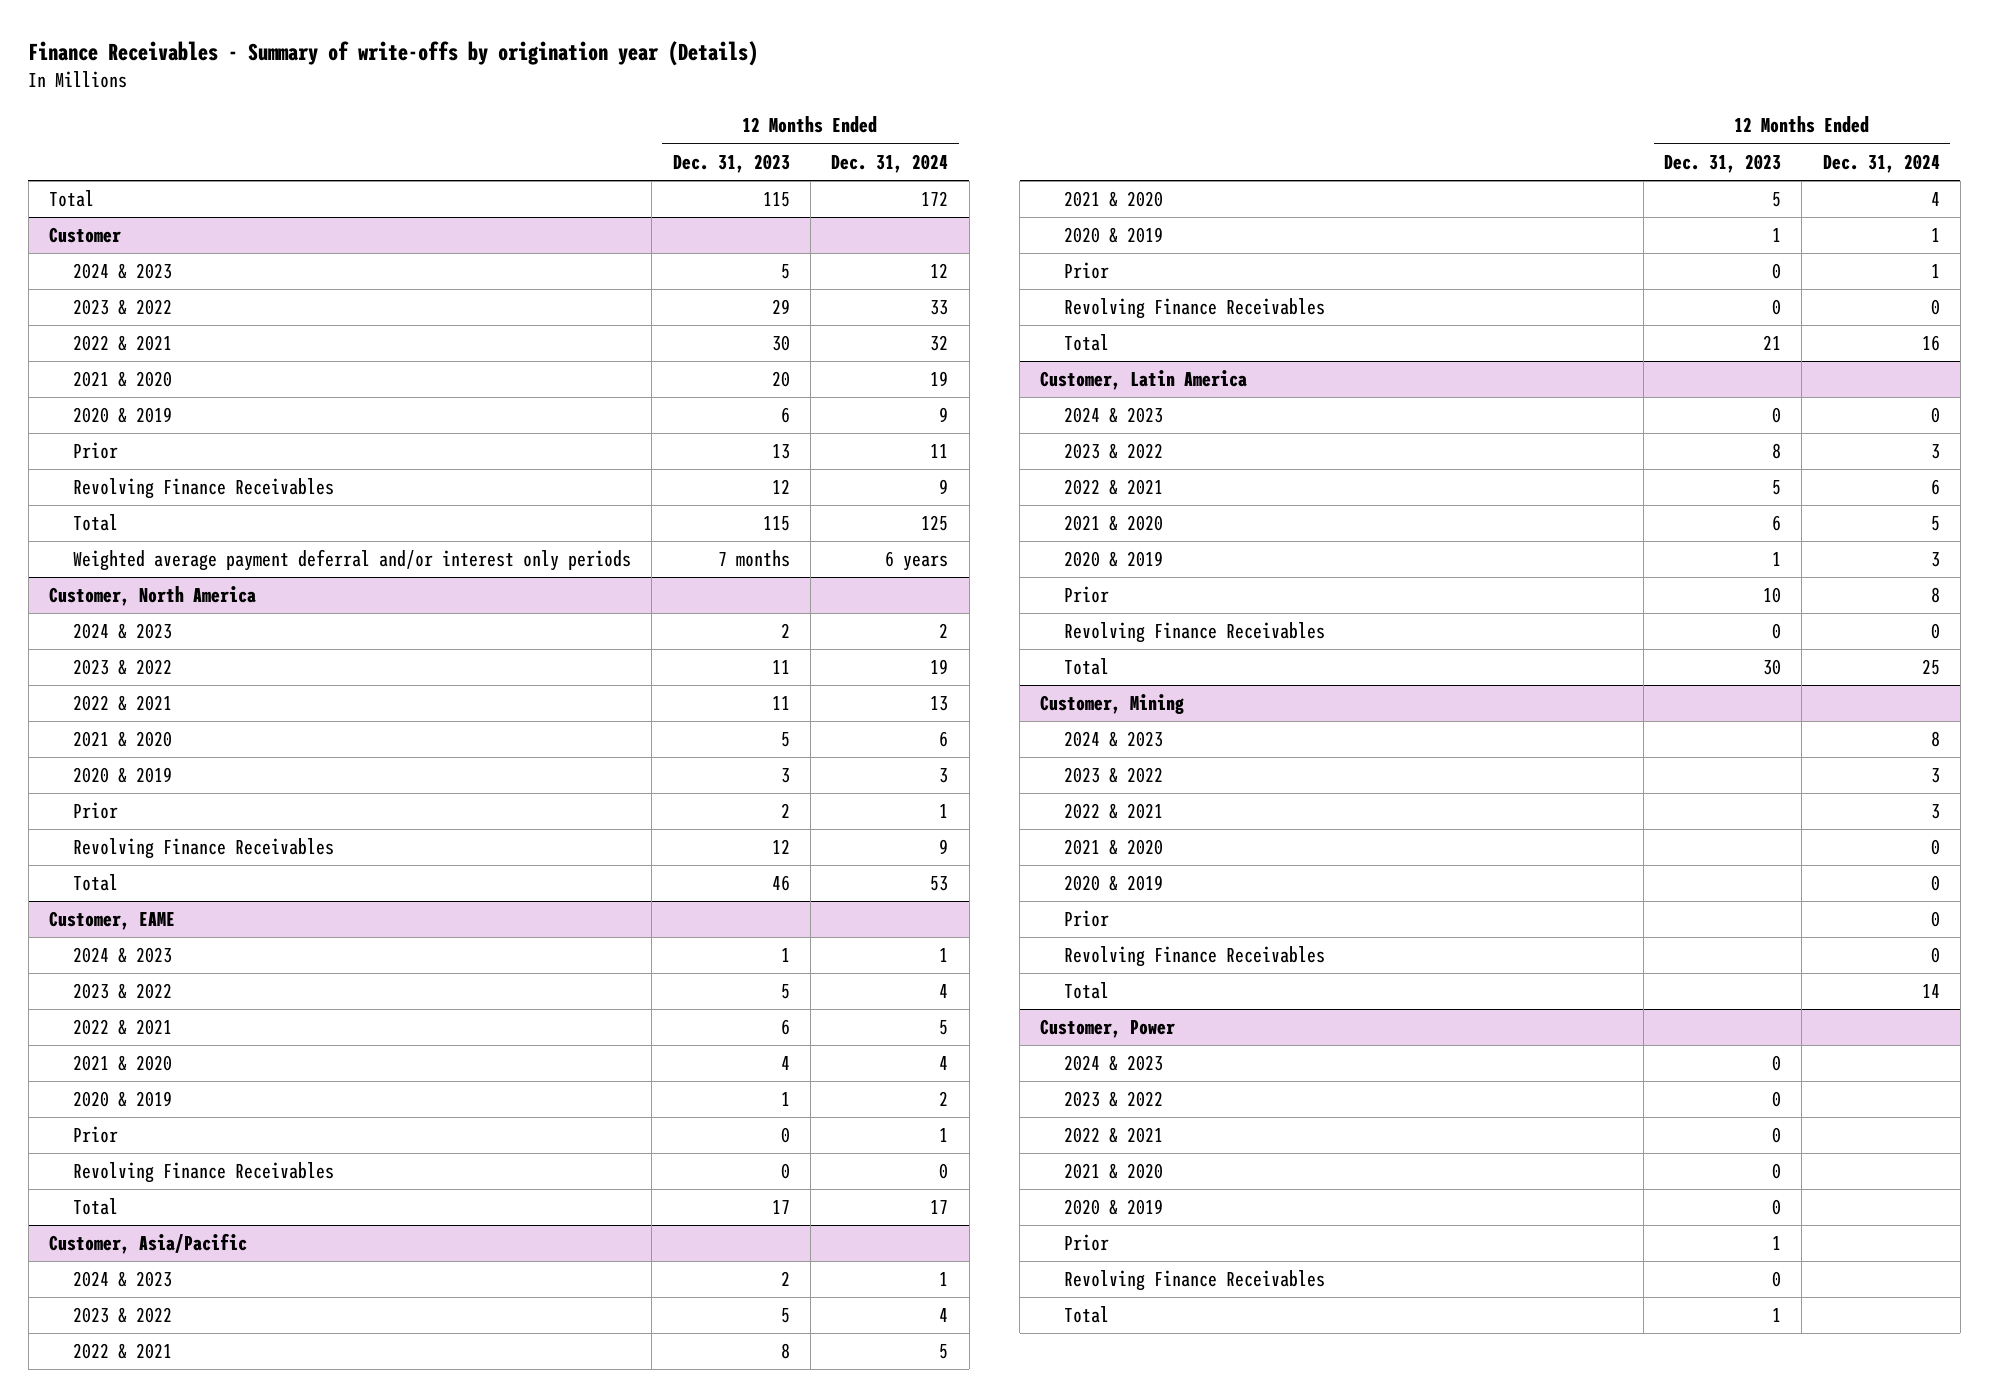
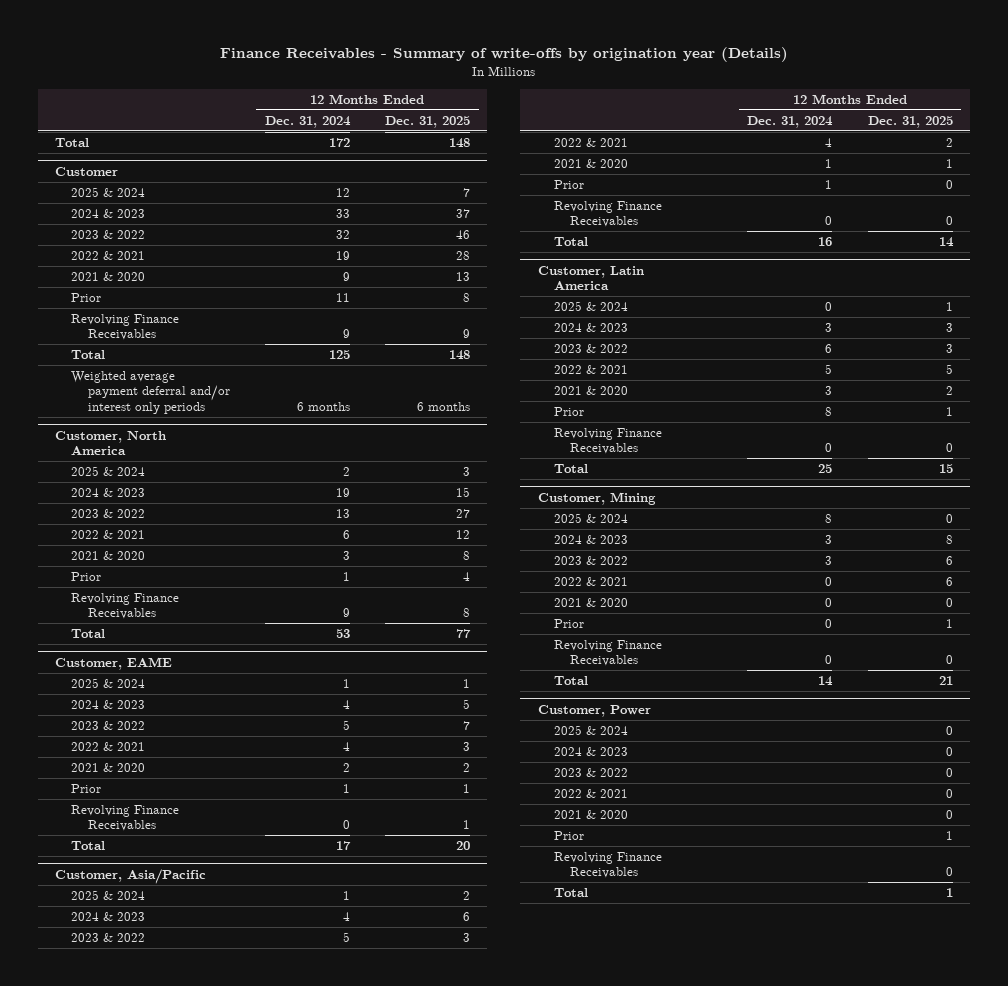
- | 12 Months Ended Dec. 31, 2023 | 12 Months Ended Dec. 31, 2024
+ | 12 Months Ended Dec. 31, 2024 | 12 Months Ended Dec. 31, 2025
@ Customer
- 2024 & 2023 | 5 | 12
- 2023 & 2022 | 29 | 33
- 2022 & 2021 | 30 | 32
- 2021 & 2020 | 20 | 19
- 2020 & 2019 | 6 | 9
+ 2025 & 2024 | 12 | 7
+ 2024 & 2023 | 33 | 37
+ 2023 & 2022 | 32 | 46
+ 2022 & 2021 | 19 | 28
+ 2021 & 2020 | 9 | 13
- Weighted average payment deferral and/or interest only periods | 7 months | 6 years
+ Weighted average payment deferral and/or interest only periods | 6 months | 6 months
@ Customer, North America
- 2024 & 2023 | 2 | 2
- 2023 & 2022 | 11 | 19
- 2022 & 2021 | 11 | 13
- 2021 & 2020 | 5 | 6
- 2020 & 2019 | 3 | 3
+ 2025 & 2024 | 2 | 3
+ 2024 & 2023 | 19 | 15
+ 2023 & 2022 | 13 | 27
+ 2022 & 2021 | 6 | 12
+ 2021 & 2020 | 3 | 8
@ Customer, EAME
- 2024 & 2023 | 1 | 1
- 2023 & 2022 | 5 | 4
- 2022 & 2021 | 6 | 5
- 2021 & 2020 | 4 | 4
- 2020 & 2019 | 1 | 2
+ 2025 & 2024 | 1 | 1
+ 2024 & 2023 | 4 | 5
+ 2023 & 2022 | 5 | 7
+ 2022 & 2021 | 4 | 3
+ 2021 & 2020 | 2 | 2
@ Customer, Asia/Pacific
- 2024 & 2023 | 2 | 1
- 2023 & 2022 | 5 | 4
- 2022 & 2021 | 8 | 5
- 2021 & 2020 | 5 | 4
- 2020 & 2019 | 1 | 1
+ 2025 & 2024 | 1 | 2
+ 2024 & 2023 | 4 | 6
+ 2023 & 2022 | 5 | 3
+ 2022 & 2021 | 4 | 2
+ 2021 & 2020 | 1 | 1
@ Customer, Latin America
- 2024 & 2023 | 0 | 0
- 2023 & 2022 | 8 | 3
- 2022 & 2021 | 5 | 6
- 2021 & 2020 | 6 | 5
- 2020 & 2019 | 1 | 3
+ 2025 & 2024 | 0 | 1
+ 2024 & 2023 | 3 | 3
+ 2023 & 2022 | 6 | 3
+ 2022 & 2021 | 5 | 5
+ 2021 & 2020 | 3 | 2
@ Customer, Mining
- 2024 & 2023 | | 8
+ 2025 & 2024 | 8 | 0
+ 2024 & 2023 | 3 | 8
- 2022 & 2021 | | 3
+ 2022 & 2021 | 0 | 6
- 2020 & 2019 | | 0
@ Customer, Power
+ 2025 & 2024 | | 0
- 2020 & 2019 | 0 |

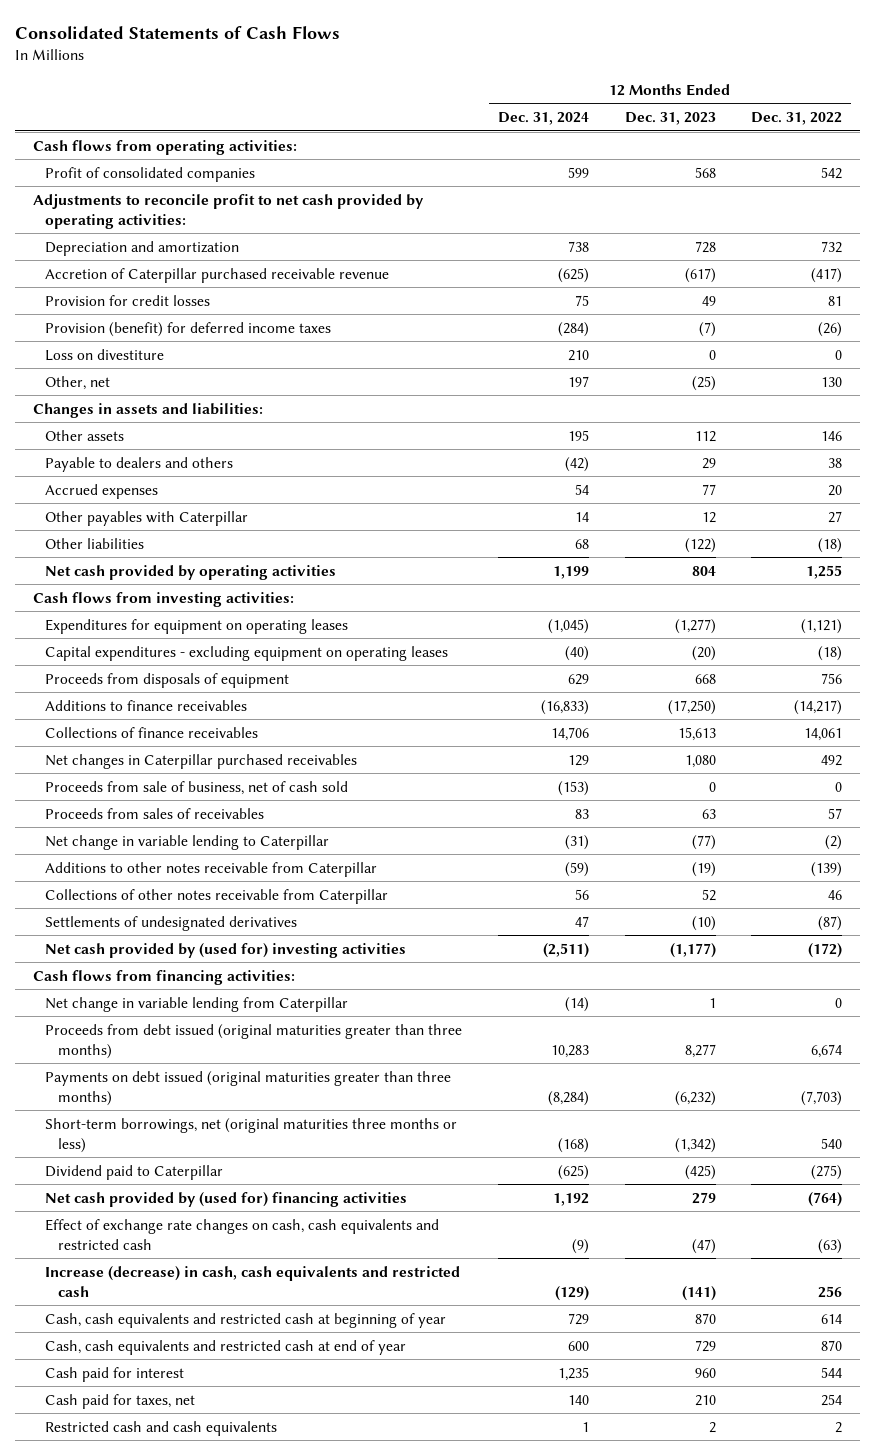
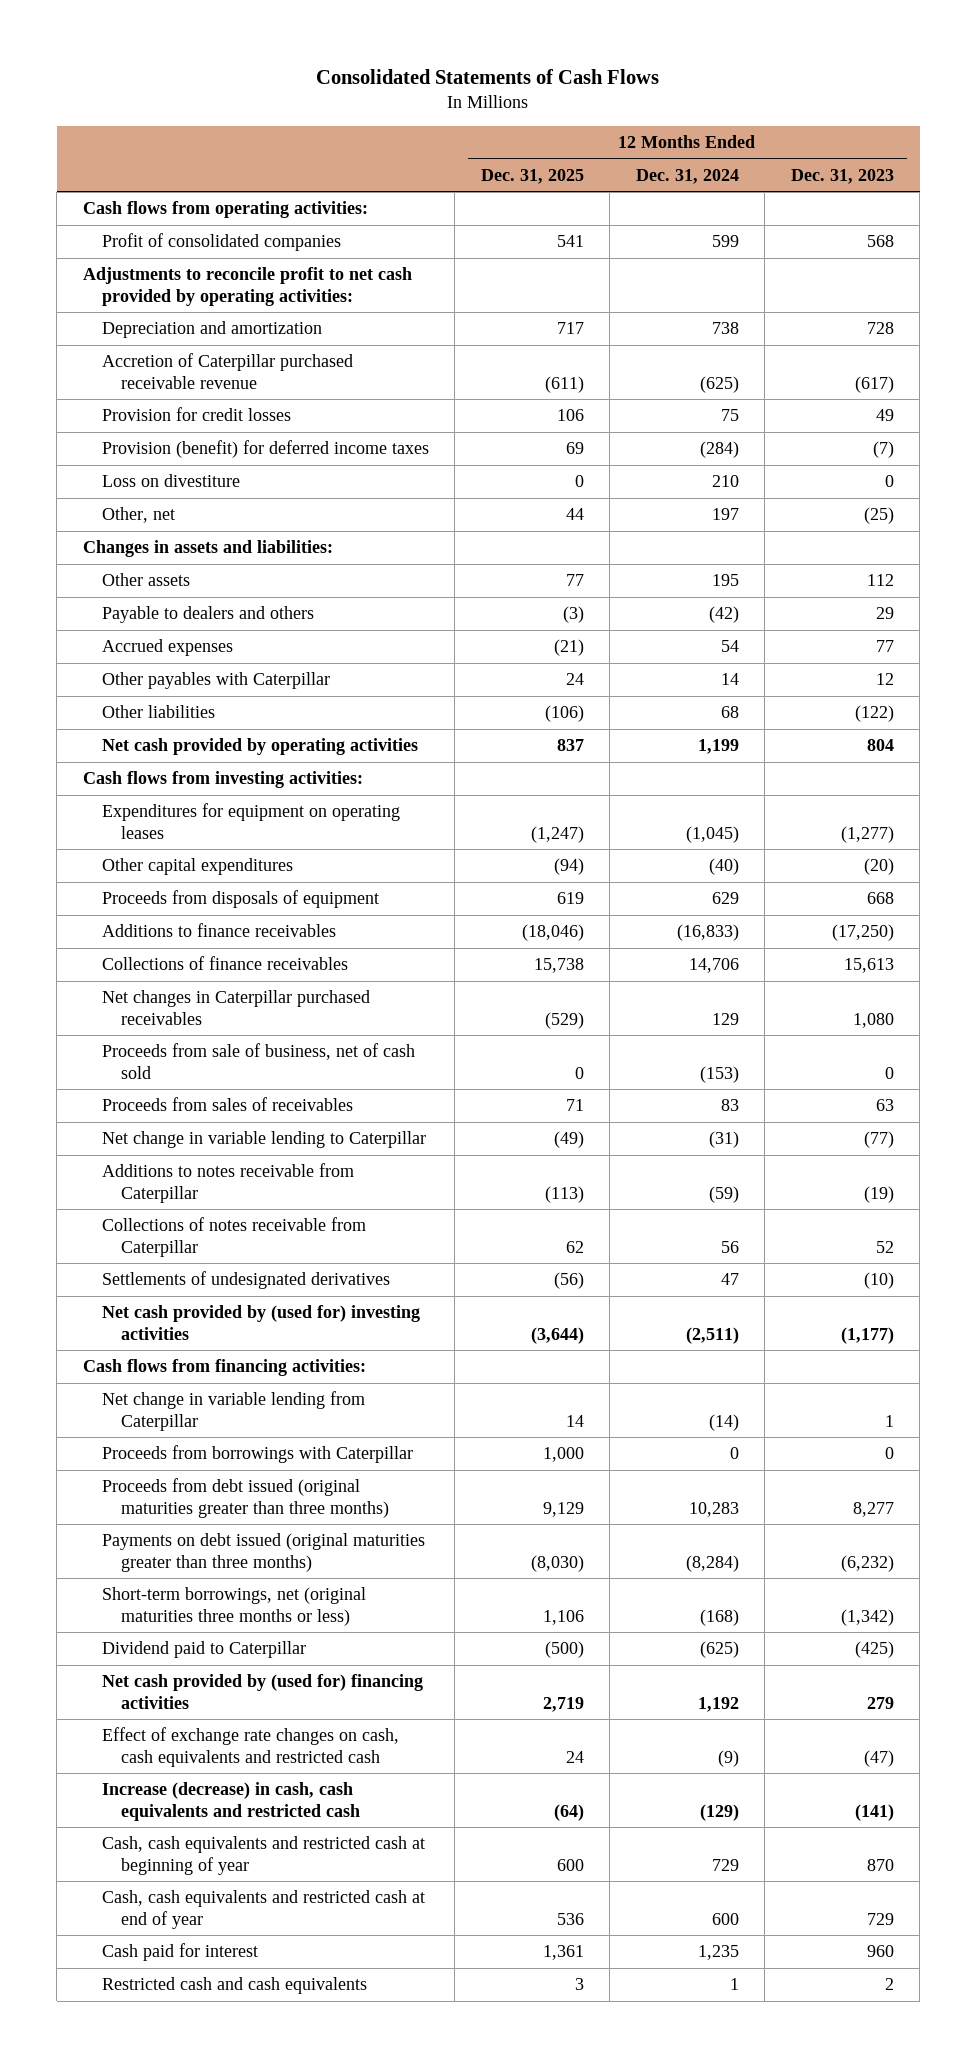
- | 12 Months Ended Dec. 31, 2024 | 12 Months Ended Dec. 31, 2023 | 12 Months Ended Dec. 31, 2022
+ | 12 Months Ended Dec. 31, 2025 | 12 Months Ended Dec. 31, 2024 | 12 Months Ended Dec. 31, 2023
- Capital expenditures - excluding equipment on operating leases | (40) | (20) | (18)
+ Other capital expenditures | (94) | (40) | (20)
- Additions to other notes receivable from Caterpillar | (59) | (19) | (139)
- Collections of other notes receivable from Caterpillar | 56 | 52 | 46
+ Additions to notes receivable from Caterpillar | (113) | (59) | (19)
+ Collections of notes receivable from Caterpillar | 62 | 56 | 52
+ Proceeds from borrowings with Caterpillar | 1,000 | 0 | 0
- Cash paid for taxes, net | 140 | 210 | 254

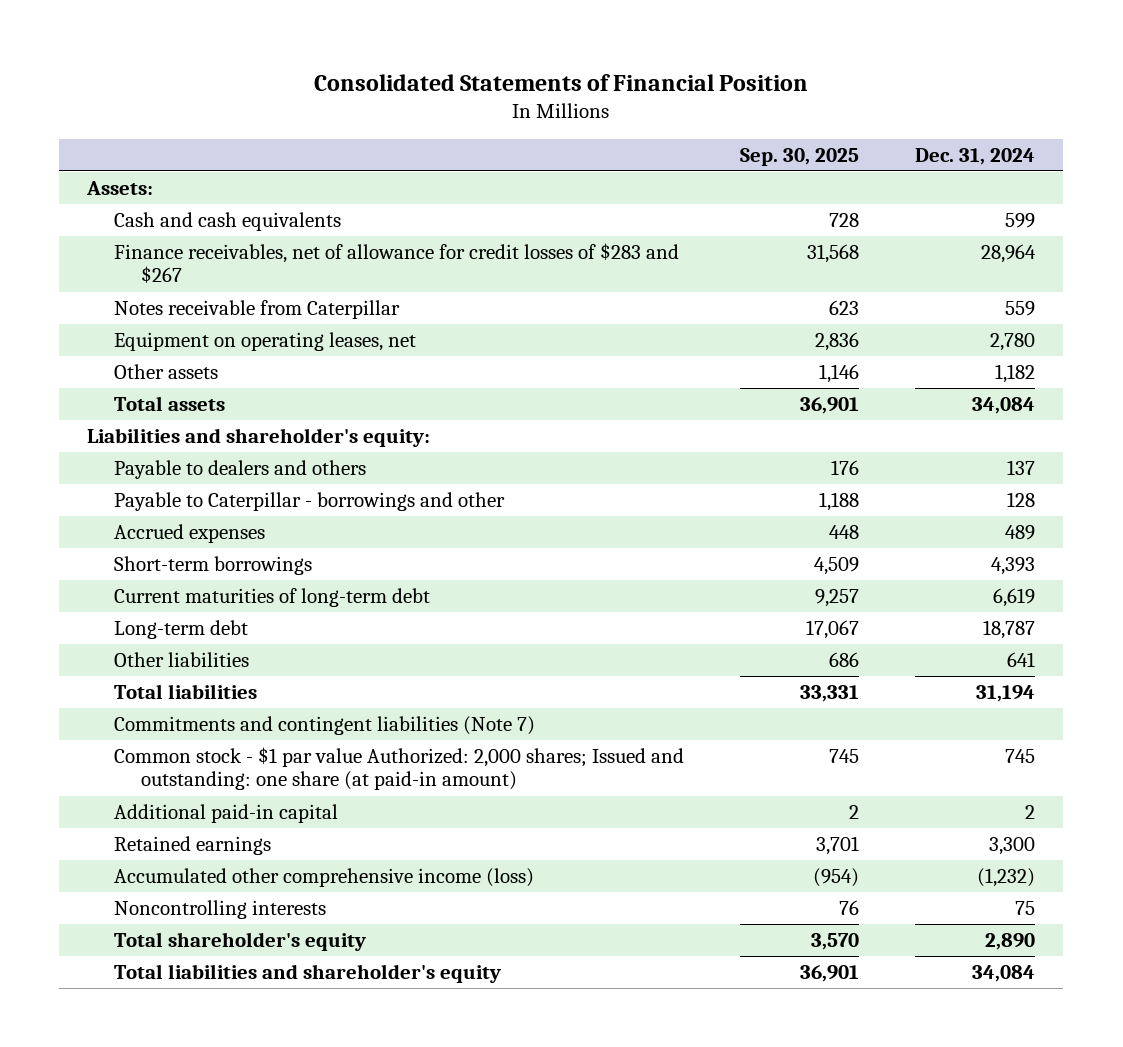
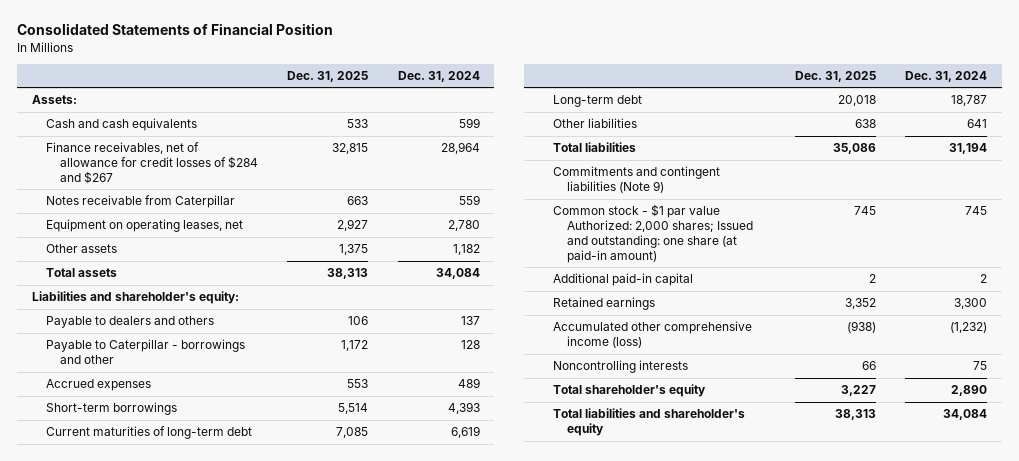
- | Sep. 30, 2025 | Dec. 31, 2024
+ | Dec. 31, 2025 | Dec. 31, 2024
- Finance receivables, net of allowance for credit losses of $283 and $267 | 31,568 | 28,964
+ Finance receivables, net of allowance for credit losses of $284 and $267 | 32,815 | 28,964
- Commitments and contingent liabilities (Note 7)
+ Commitments and contingent liabilities (Note 9)

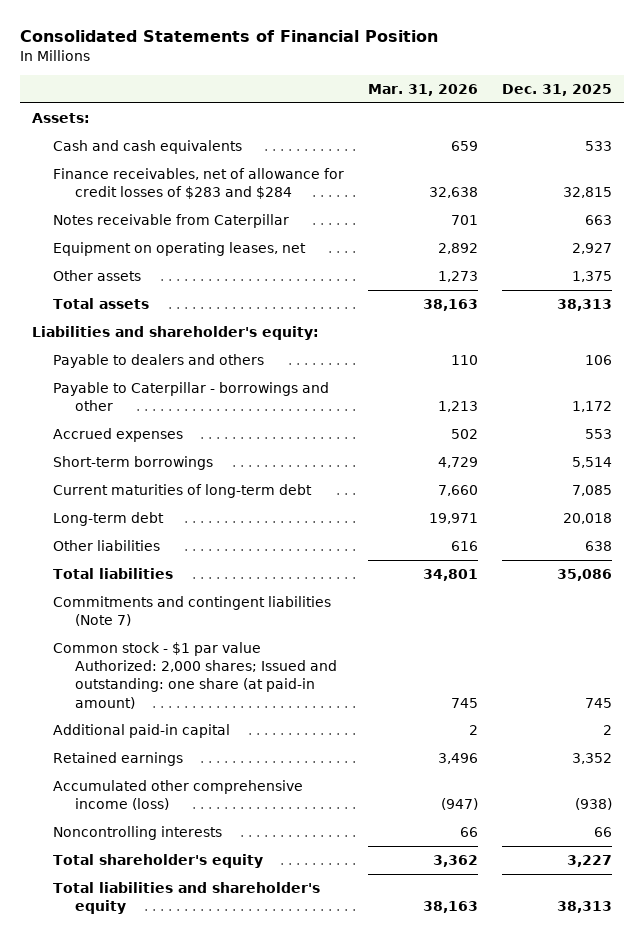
- | Dec. 31, 2025 | Dec. 31, 2024
+ | Mar. 31, 2026 | Dec. 31, 2025
- Finance receivables, net of allowance for credit losses of $284 and $267 | 32,815 | 28,964
+ Finance receivables, net of allowance for credit losses of $283 and $284 | 32,638 | 32,815
- Commitments and contingent liabilities (Note 9)
+ Commitments and contingent liabilities (Note 7)

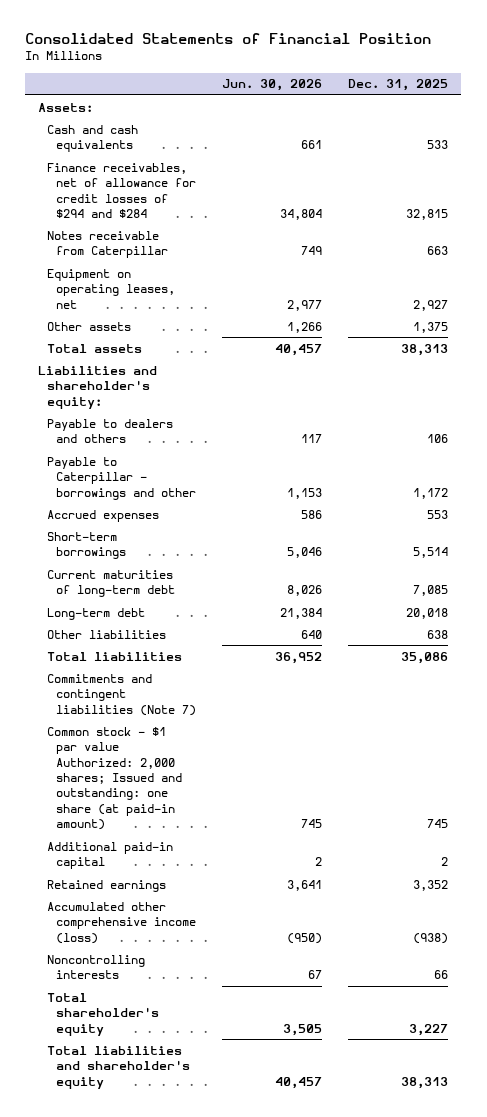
- | Mar. 31, 2026 | Dec. 31, 2025
+ | Jun. 30, 2026 | Dec. 31, 2025
- Finance receivables, net of allowance for credit losses of $283 and $284 | 32,638 | 32,815
+ Finance receivables, net of allowance for credit losses of $294 and $284 | 34,804 | 32,815

